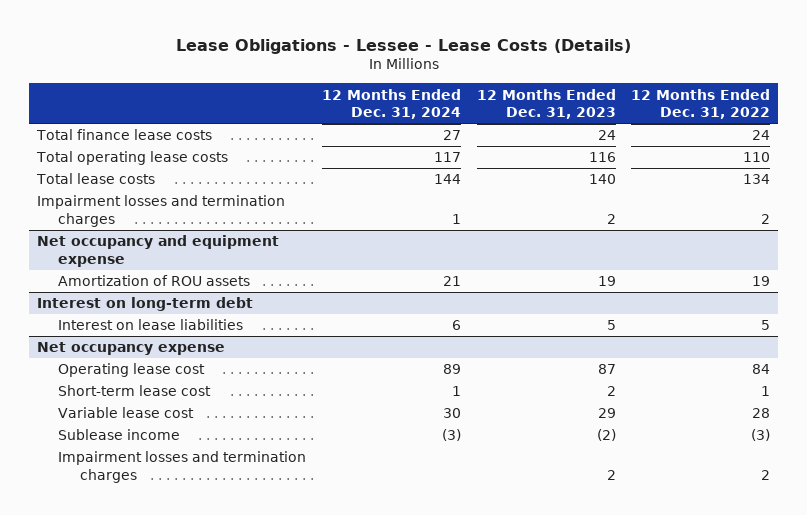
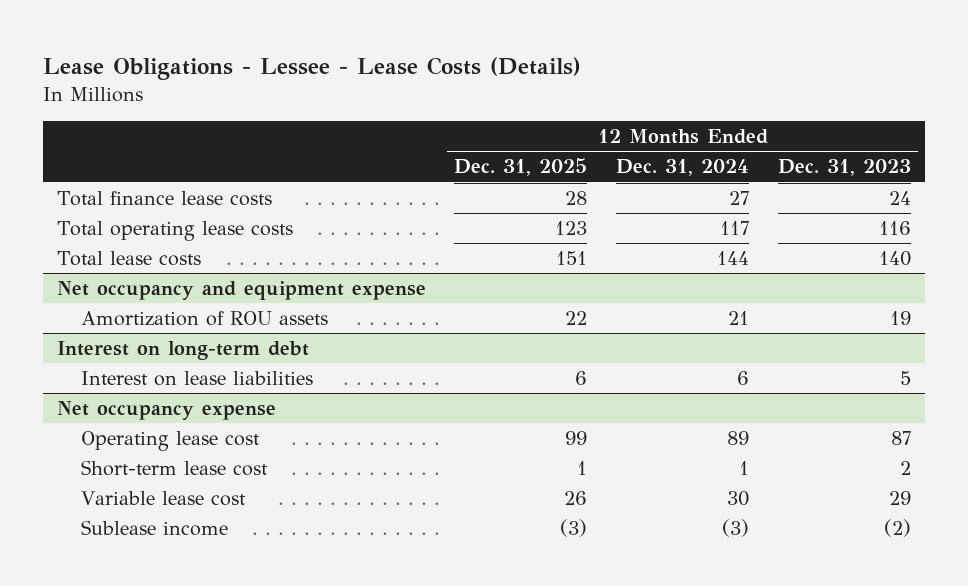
- | 12 Months Ended Dec. 31, 2024 | 12 Months Ended Dec. 31, 2023 | 12 Months Ended Dec. 31, 2022
+ | 12 Months Ended Dec. 31, 2025 | 12 Months Ended Dec. 31, 2024 | 12 Months Ended Dec. 31, 2023
- Impairment losses and termination charges | 1 | 2 | 2
@ Net occupancy expense
- Impairment losses and termination charges | | 2 | 2

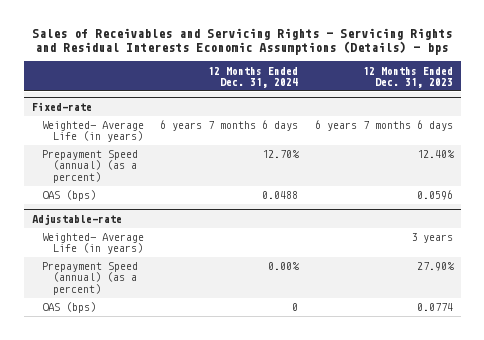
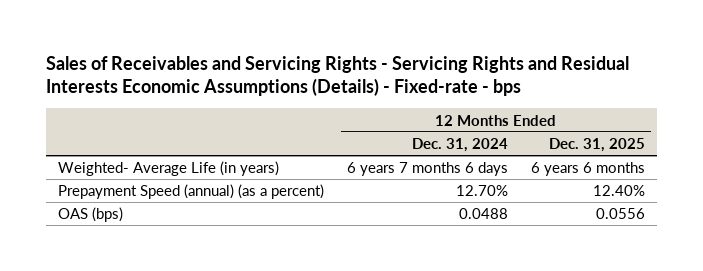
- Sales of Receivables and Servicing Rights - Servicing Rights and Residual Interests Economic Assumptions (Details) - bps
+ Sales of Receivables and Servicing Rights - Servicing Rights and Residual Interests Economic Assumptions (Details) - Fixed-rate - bps
- | 12 Months Ended Dec. 31, 2024 | 12 Months Ended Dec. 31, 2023
+ | 12 Months Ended Dec. 31, 2024 | 12 Months Ended Dec. 31, 2025
- Fixed-rate
- Adjustable-rate
- Weighted- Average Life (in years) | | 3 years
- Prepayment Speed (annual) (as a percent) | 0.00% | 27.90%
- OAS (bps) | 0 | 0.0774

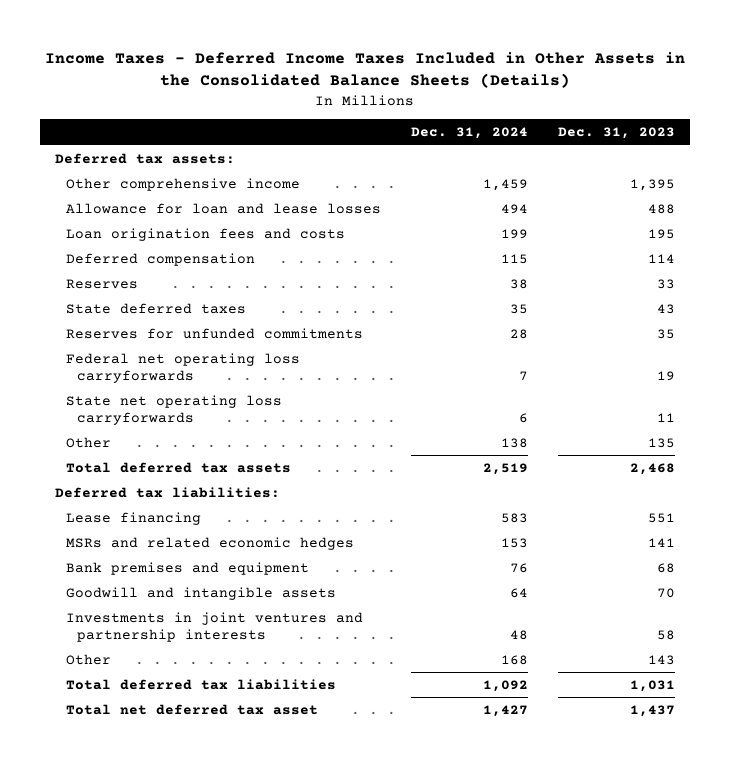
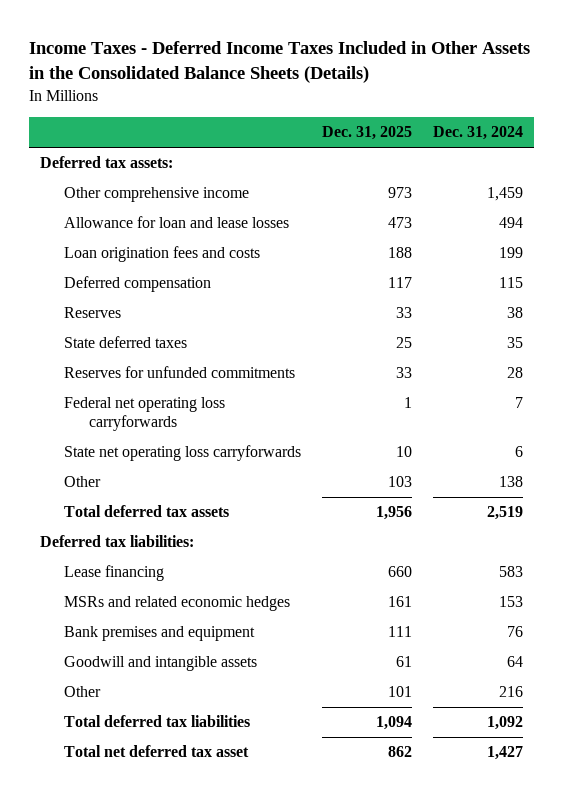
- | Dec. 31, 2024 | Dec. 31, 2023
+ | Dec. 31, 2025 | Dec. 31, 2024
- Investments in joint ventures and partnership interests | 48 | 58
- Other | 168 | 143
+ Other | 101 | 216

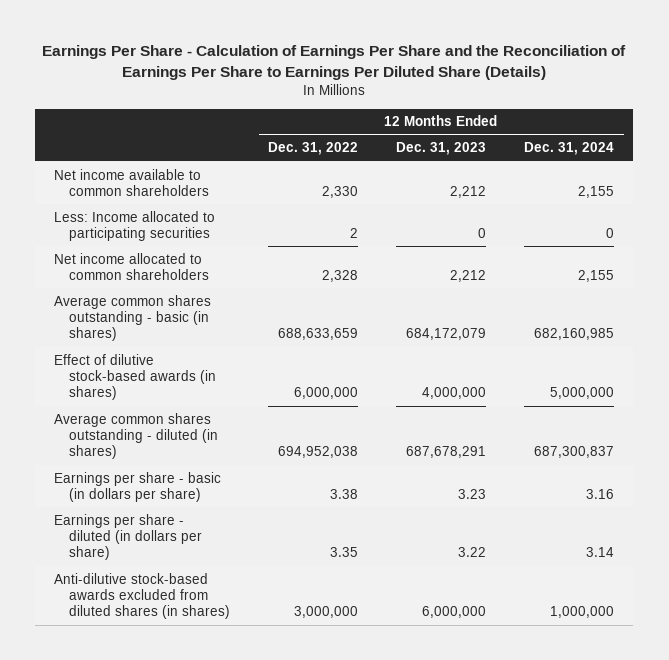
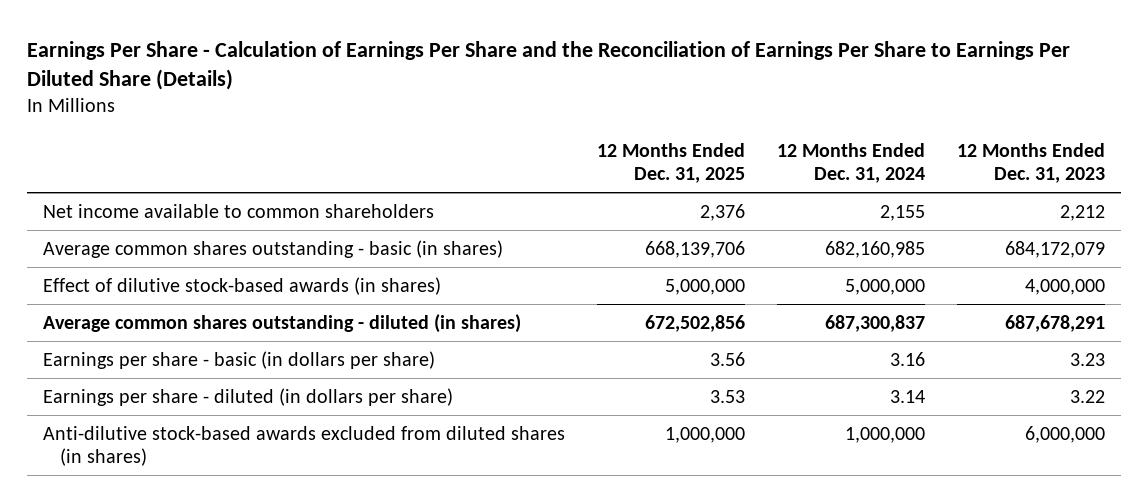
- | 12 Months Ended Dec. 31, 2022 | 12 Months Ended Dec. 31, 2023 | 12 Months Ended Dec. 31, 2024
+ | 12 Months Ended Dec. 31, 2025 | 12 Months Ended Dec. 31, 2024 | 12 Months Ended Dec. 31, 2023
- Less: Income allocated to participating securities | 2 | 0 | 0
- Net income allocated to common shareholders | 2,328 | 2,212 | 2,155

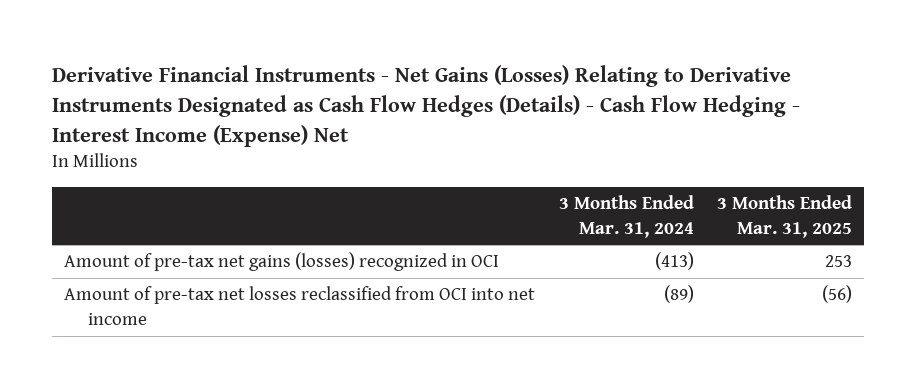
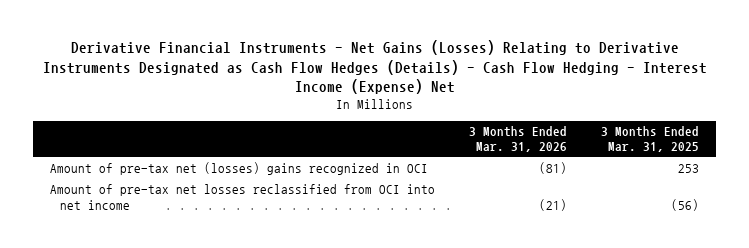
- | 3 Months Ended Mar. 31, 2024 | 3 Months Ended Mar. 31, 2025
+ | 3 Months Ended Mar. 31, 2026 | 3 Months Ended Mar. 31, 2025
- Amount of pre-tax net gains (losses) recognized in OCI | (413) | 253
+ Amount of pre-tax net (losses) gains recognized in OCI | (81) | 253

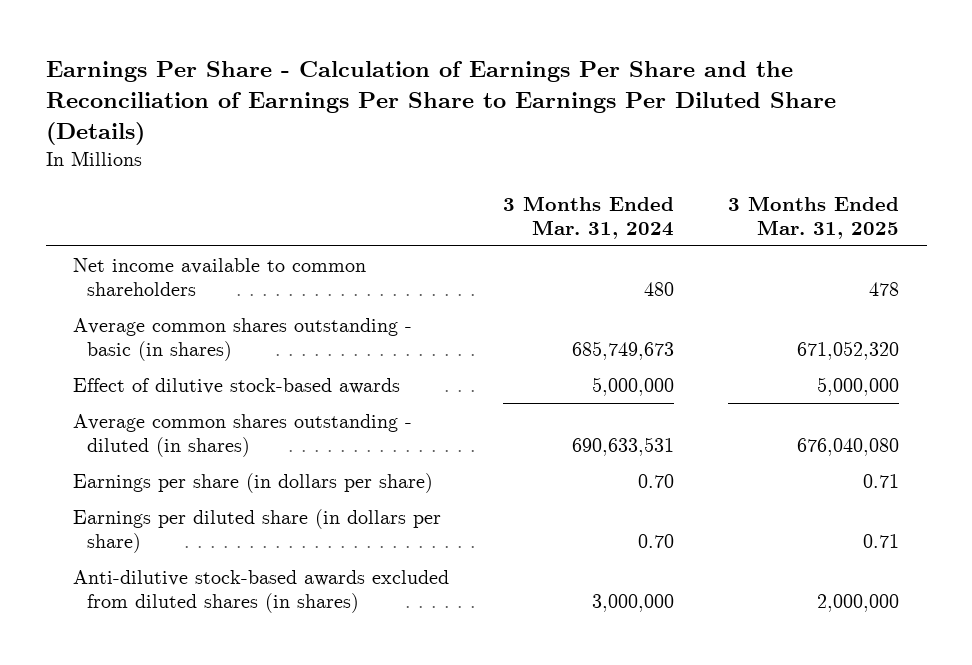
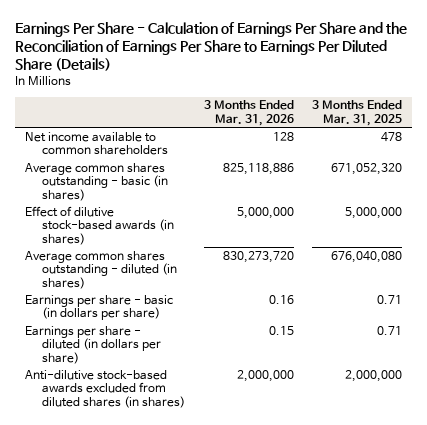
- | 3 Months Ended Mar. 31, 2024 | 3 Months Ended Mar. 31, 2025
+ | 3 Months Ended Mar. 31, 2026 | 3 Months Ended Mar. 31, 2025
- Effect of dilutive stock-based awards | 5,000,000 | 5,000,000
+ Effect of dilutive stock-based awards (in shares) | 5,000,000 | 5,000,000
- Earnings per share (in dollars per share) | 0.70 | 0.71
- Earnings per diluted share (in dollars per share) | 0.70 | 0.71
+ Earnings per share - basic (in dollars per share) | 0.16 | 0.71
+ Earnings per share - diluted (in dollars per share) | 0.15 | 0.71

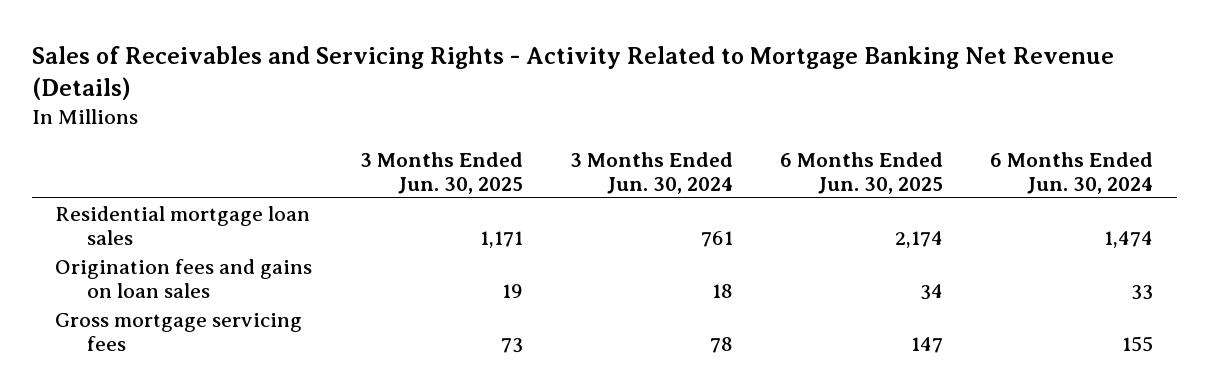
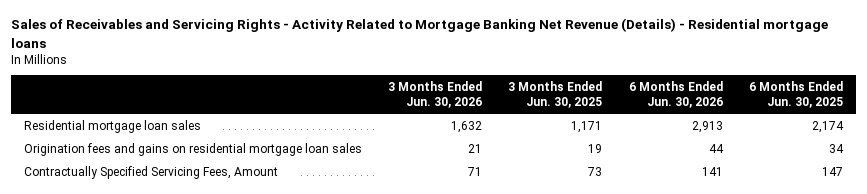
- Sales of Receivables and Servicing Rights - Activity Related to Mortgage Banking Net Revenue (Details)
+ Sales of Receivables and Servicing Rights - Activity Related to Mortgage Banking Net Revenue (Details) - Residential mortgage loans
- | 3 Months Ended Jun. 30, 2025 | 3 Months Ended Jun. 30, 2024 | 6 Months Ended Jun. 30, 2025 | 6 Months Ended Jun. 30, 2024
+ | 3 Months Ended Jun. 30, 2026 | 3 Months Ended Jun. 30, 2025 | 6 Months Ended Jun. 30, 2026 | 6 Months Ended Jun. 30, 2025
- Origination fees and gains on loan sales | 19 | 18 | 34 | 33
- Gross mortgage servicing fees | 73 | 78 | 147 | 155
+ Origination fees and gains on residential mortgage loan sales | 21 | 19 | 44 | 34
+ Contractually Specified Servicing Fees, Amount | 71 | 73 | 141 | 147

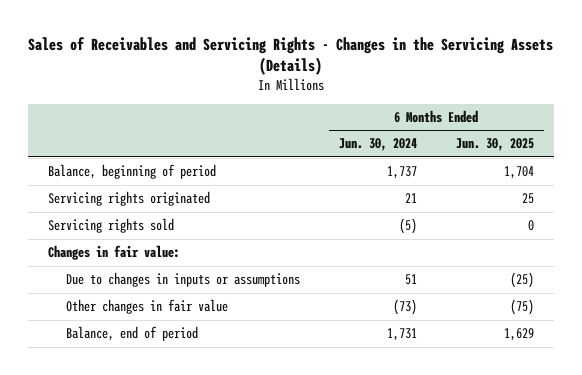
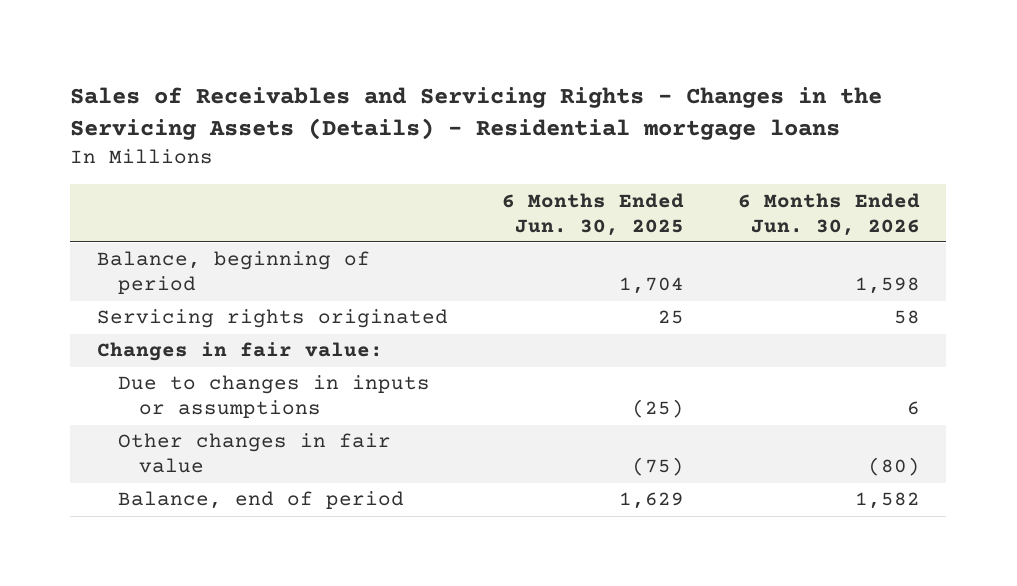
- Sales of Receivables and Servicing Rights - Changes in the Servicing Assets (Details)
+ Sales of Receivables and Servicing Rights - Changes in the Servicing Assets (Details) - Residential mortgage loans
- | 6 Months Ended Jun. 30, 2024 | 6 Months Ended Jun. 30, 2025
+ | 6 Months Ended Jun. 30, 2025 | 6 Months Ended Jun. 30, 2026
- Servicing rights sold | (5) | 0

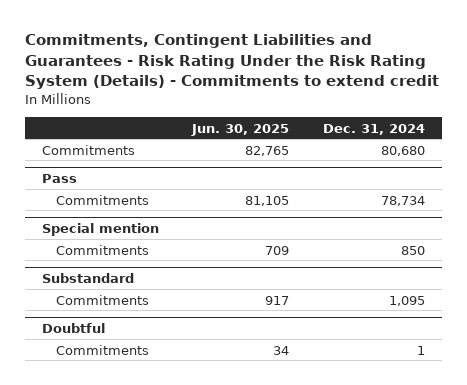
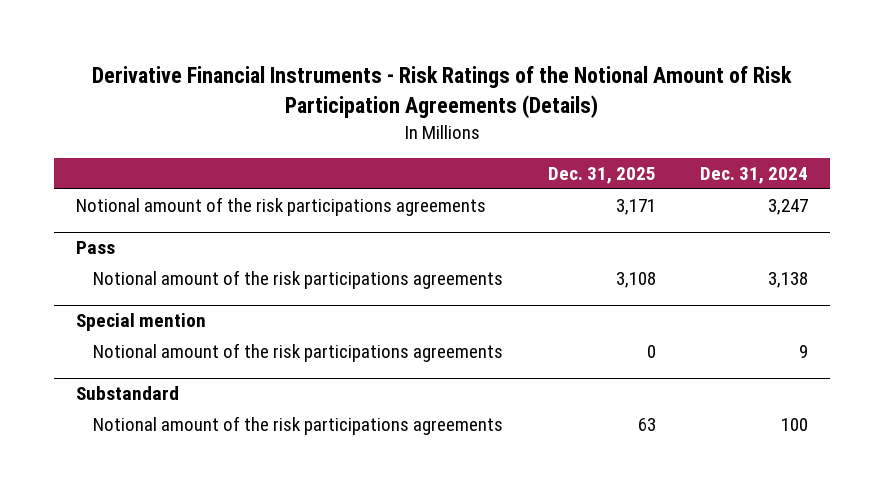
- Commitments, Contingent Liabilities and Guarantees - Risk Rating Under the Risk Rating System (Details) - Commitments to extend credit
+ Derivative Financial Instruments - Risk Ratings of the Notional Amount of Risk Participation Agreements (Details)
- | Jun. 30, 2025 | Dec. 31, 2024
+ | Dec. 31, 2025 | Dec. 31, 2024
- Commitments | 82,765 | 80,680
+ Notional amount of the risk participations agreements | 3,171 | 3,247
@ Pass
- Commitments | 81,105 | 78,734
+ Notional amount of the risk participations agreements | 3,108 | 3,138
@ Special mention
- Commitments | 709 | 850
+ Notional amount of the risk participations agreements | 0 | 9
@ Substandard
- Commitments | 917 | 1,095
- Doubtful
- Commitments | 34 | 1
@ Substandard
+ Notional amount of the risk participations agreements | 63 | 100

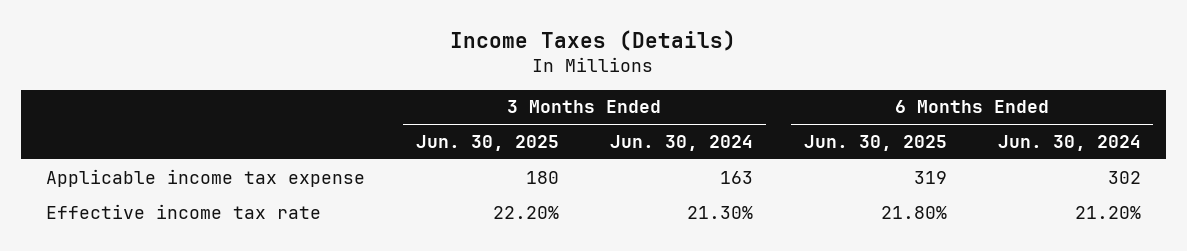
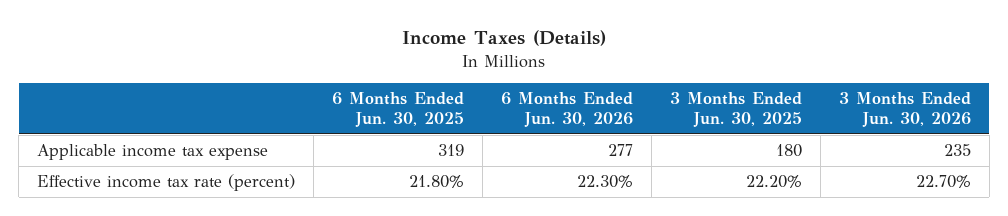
- | 3 Months Ended Jun. 30, 2025 | 3 Months Ended Jun. 30, 2024 | 6 Months Ended Jun. 30, 2025 | 6 Months Ended Jun. 30, 2024
+ | 6 Months Ended Jun. 30, 2025 | 6 Months Ended Jun. 30, 2026 | 3 Months Ended Jun. 30, 2025 | 3 Months Ended Jun. 30, 2026
- Effective income tax rate | 22.20% | 21.30% | 21.80% | 21.20%
+ Effective income tax rate (percent) | 21.80% | 22.30% | 22.20% | 22.70%

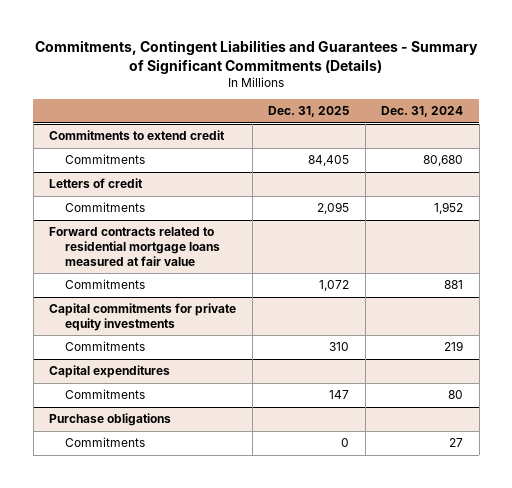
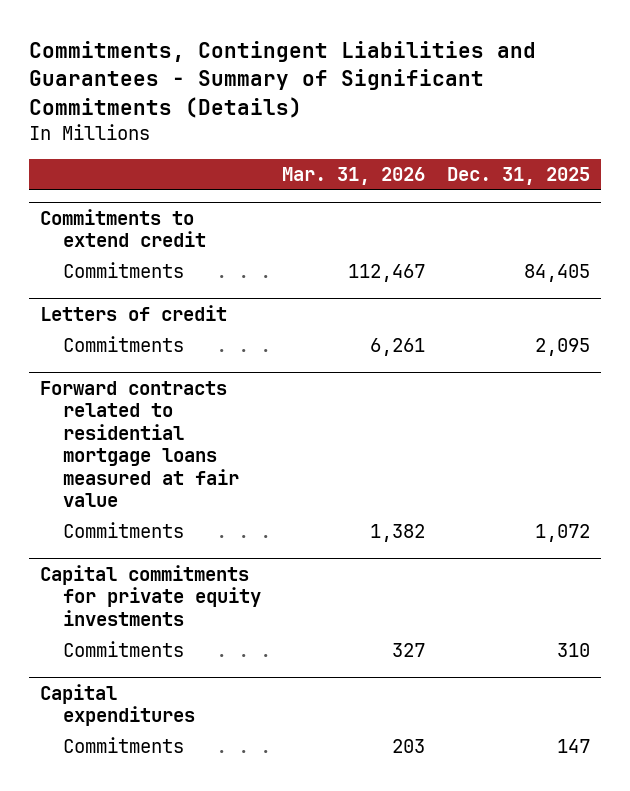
- | Dec. 31, 2025 | Dec. 31, 2024
+ | Mar. 31, 2026 | Dec. 31, 2025
- Purchase obligations
- Commitments | 0 | 27

